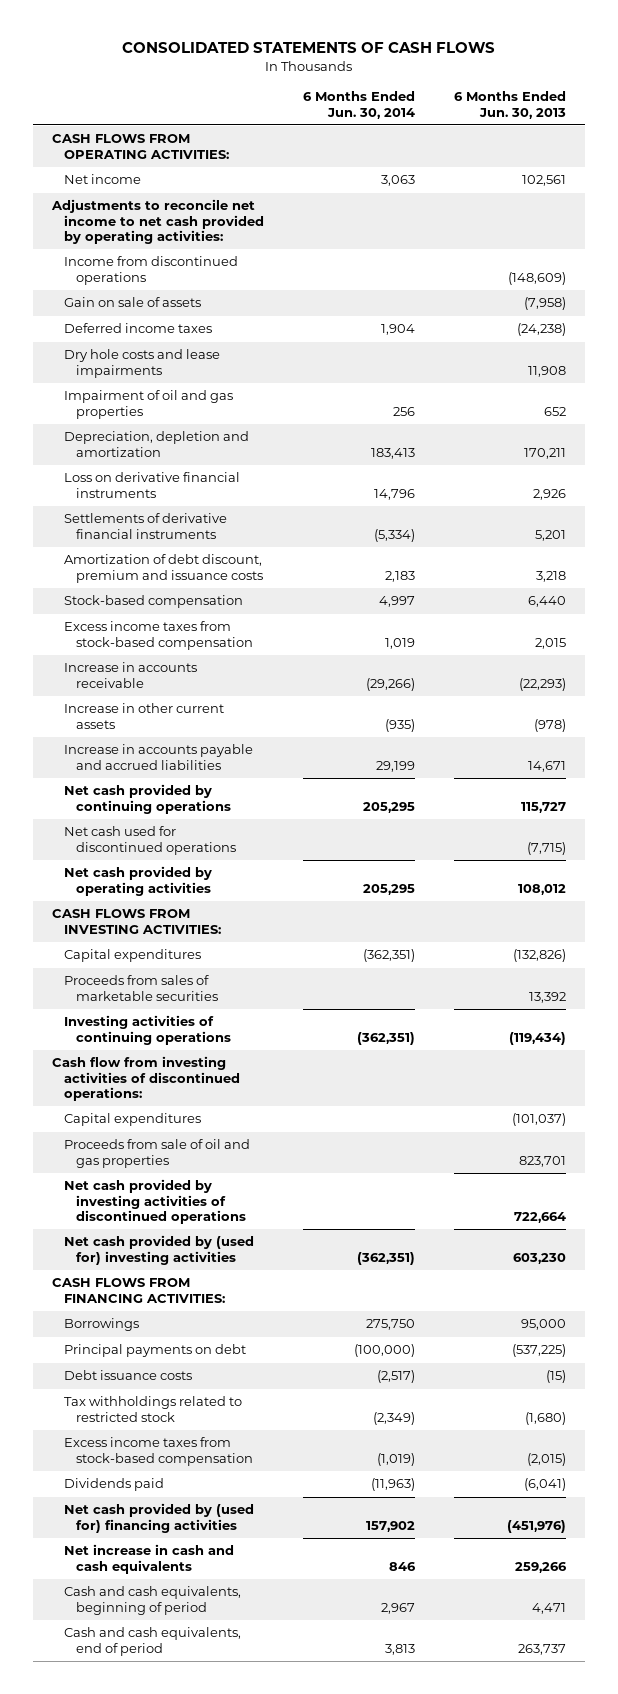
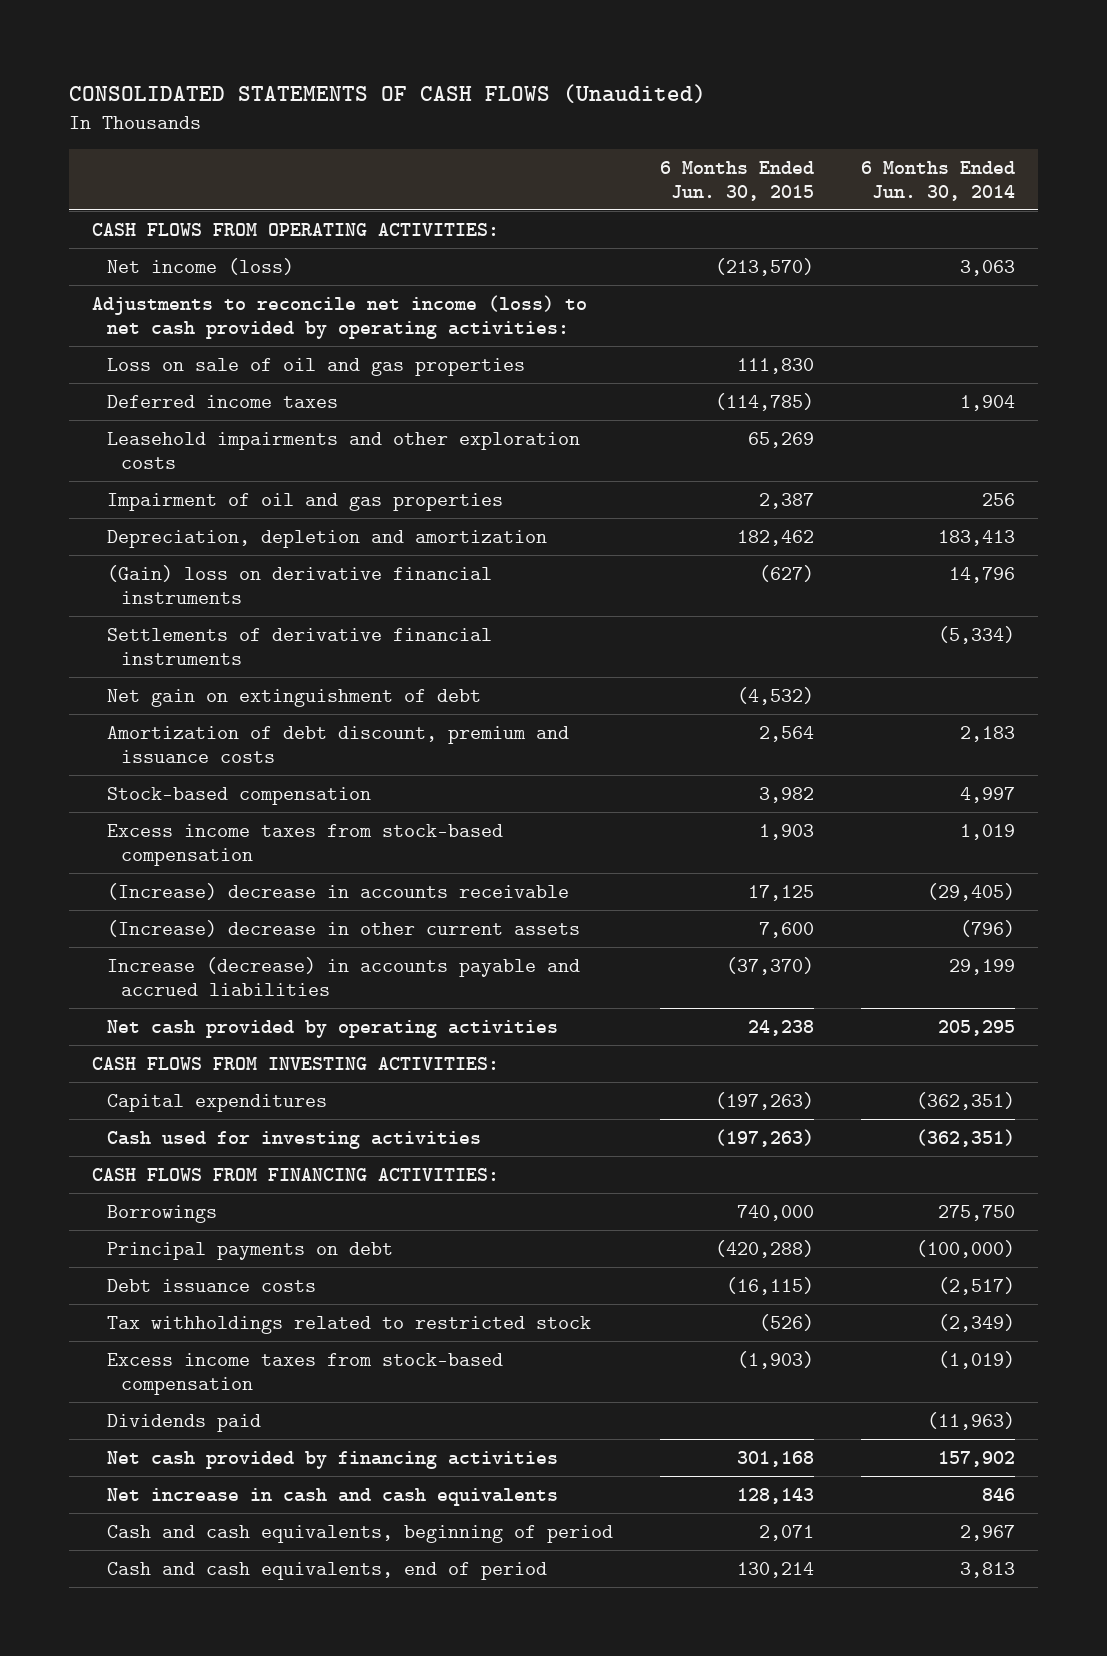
- CONSOLIDATED STATEMENTS OF CASH FLOWS
+ CONSOLIDATED STATEMENTS OF CASH FLOWS (Unaudited)
- | 6 Months Ended Jun. 30, 2014 | 6 Months Ended Jun. 30, 2013
+ | 6 Months Ended Jun. 30, 2015 | 6 Months Ended Jun. 30, 2014
- Net income | 3,063 | 102,561
- Adjustments to reconcile net income to net cash provided by operating activities:
- Income from discontinued operations | | (148,609)
- Gain on sale of assets | | (7,958)
+ Net income (loss) | (213,570) | 3,063
+ Adjustments to reconcile net income (loss) to net cash provided by operating activities:
+ Loss on sale of oil and gas properties | 111,830 |
- Dry hole costs and lease impairments | | 11,908
+ Leasehold impairments and other exploration costs | 65,269 |
- Loss on derivative financial instruments | 14,796 | 2,926
+ (Gain) loss on derivative financial instruments | (627) | 14,796
+ Net gain on extinguishment of debt | (4,532) |
- Increase in accounts receivable | (29,266) | (22,293)
- Increase in other current assets | (935) | (978)
- Increase in accounts payable and accrued liabilities | 29,199 | 14,671
- Net cash provided by continuing operations | 205,295 | 115,727
- Net cash used for discontinued operations | | (7,715)
+ (Increase) decrease in accounts receivable | 17,125 | (29,405)
+ (Increase) decrease in other current assets | 7,600 | (796)
+ Increase (decrease) in accounts payable and accrued liabilities | (37,370) | 29,199
- Proceeds from sales of marketable securities | | 13,392
- Investing activities of continuing operations | (362,351) | (119,434)
- Cash flow from investing activities of discontinued operations:
- Capital expenditures | | (101,037)
- Proceeds from sale of oil and gas properties | | 823,701
- Net cash provided by investing activities of discontinued operations | | 722,664
- Net cash provided by (used for) investing activities | (362,351) | 603,230
+ Cash used for investing activities | (197,263) | (362,351)
- Net cash provided by (used for) financing activities | 157,902 | (451,976)
+ Net cash provided by financing activities | 301,168 | 157,902

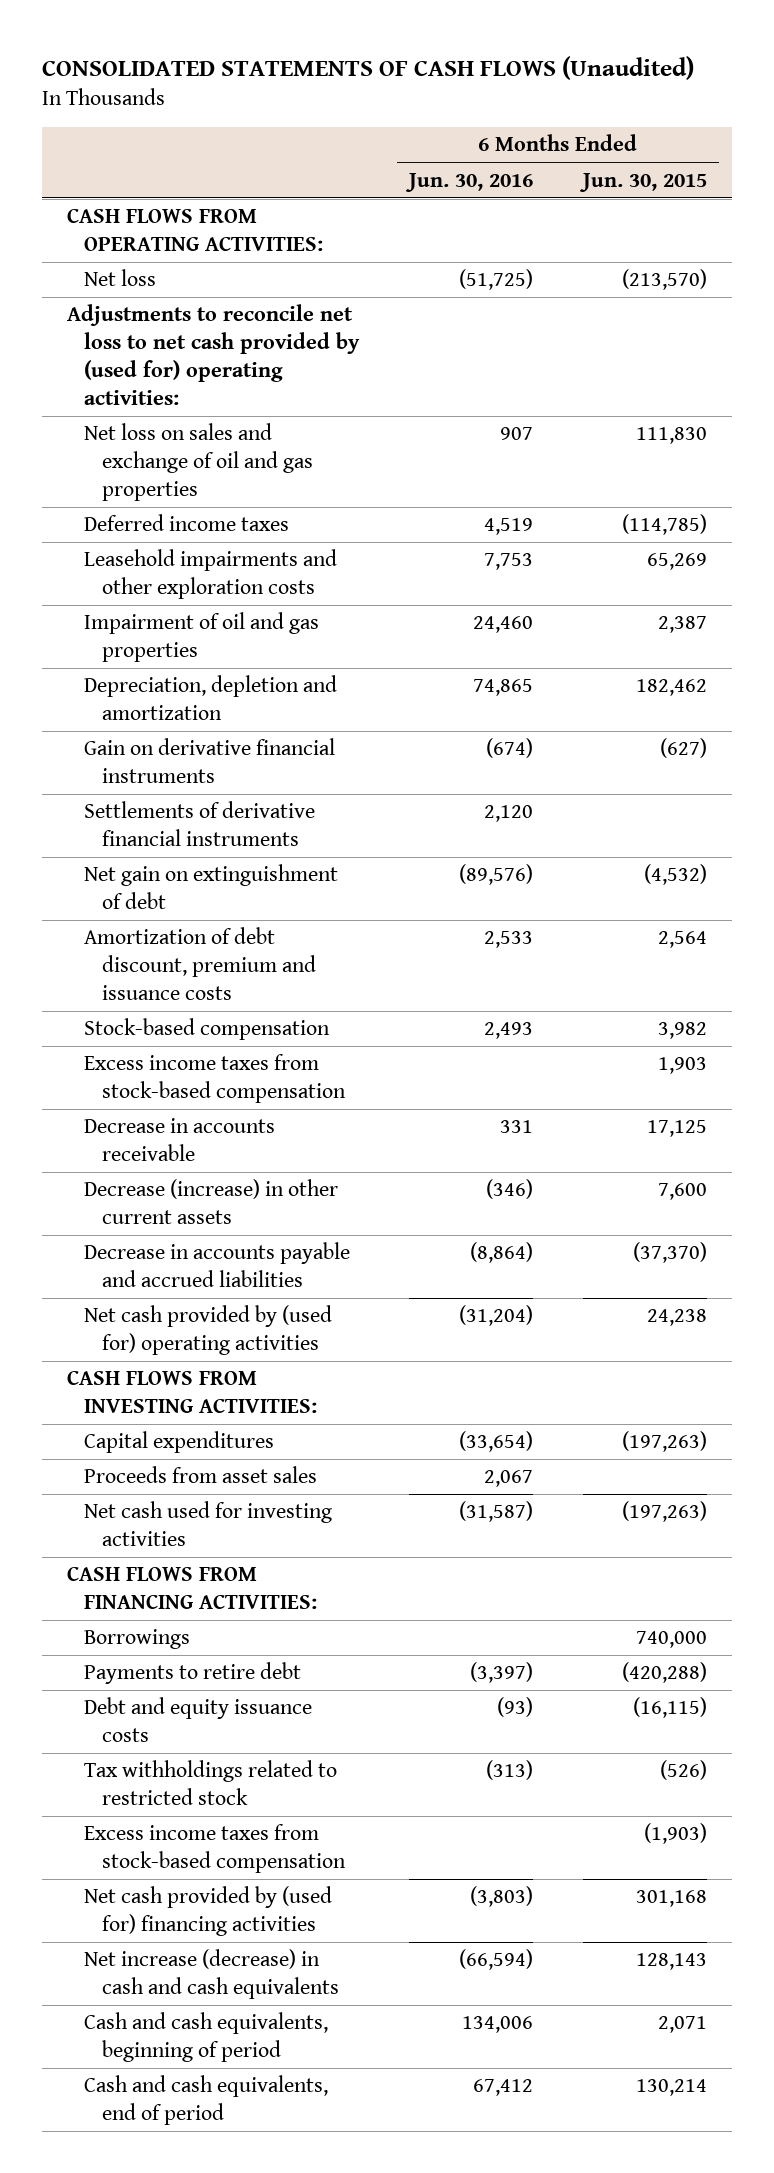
- | 6 Months Ended Jun. 30, 2015 | 6 Months Ended Jun. 30, 2014
+ | 6 Months Ended Jun. 30, 2016 | 6 Months Ended Jun. 30, 2015
- Net income (loss) | (213,570) | 3,063
- Adjustments to reconcile net income (loss) to net cash provided by operating activities:
- Loss on sale of oil and gas properties | 111,830 |
+ Net loss | (51,725) | (213,570)
+ Adjustments to reconcile net loss to net cash provided by (used for) operating activities:
+ Net loss on sales and exchange of oil and gas properties | 907 | 111,830
- (Gain) loss on derivative financial instruments | (627) | 14,796
+ Gain on derivative financial instruments | (674) | (627)
- (Increase) decrease in accounts receivable | 17,125 | (29,405)
- (Increase) decrease in other current assets | 7,600 | (796)
- Increase (decrease) in accounts payable and accrued liabilities | (37,370) | 29,199
- Net cash provided by operating activities | 24,238 | 205,295
+ Decrease in accounts receivable | 331 | 17,125
+ Decrease (increase) in other current assets | (346) | 7,600
+ Decrease in accounts payable and accrued liabilities | (8,864) | (37,370)
+ Net cash provided by (used for) operating activities | (31,204) | 24,238
- Cash used for investing activities | (197,263) | (362,351)
+ Proceeds from asset sales | 2,067 |
+ Net cash used for investing activities | (31,587) | (197,263)
- Principal payments on debt | (420,288) | (100,000)
- Debt issuance costs | (16,115) | (2,517)
+ Payments to retire debt | (3,397) | (420,288)
+ Debt and equity issuance costs | (93) | (16,115)
- Dividends paid | | (11,963)
- Net cash provided by financing activities | 301,168 | 157,902
- Net increase in cash and cash equivalents | 128,143 | 846
+ Net cash provided by (used for) financing activities | (3,803) | 301,168
+ Net increase (decrease) in cash and cash equivalents | (66,594) | 128,143

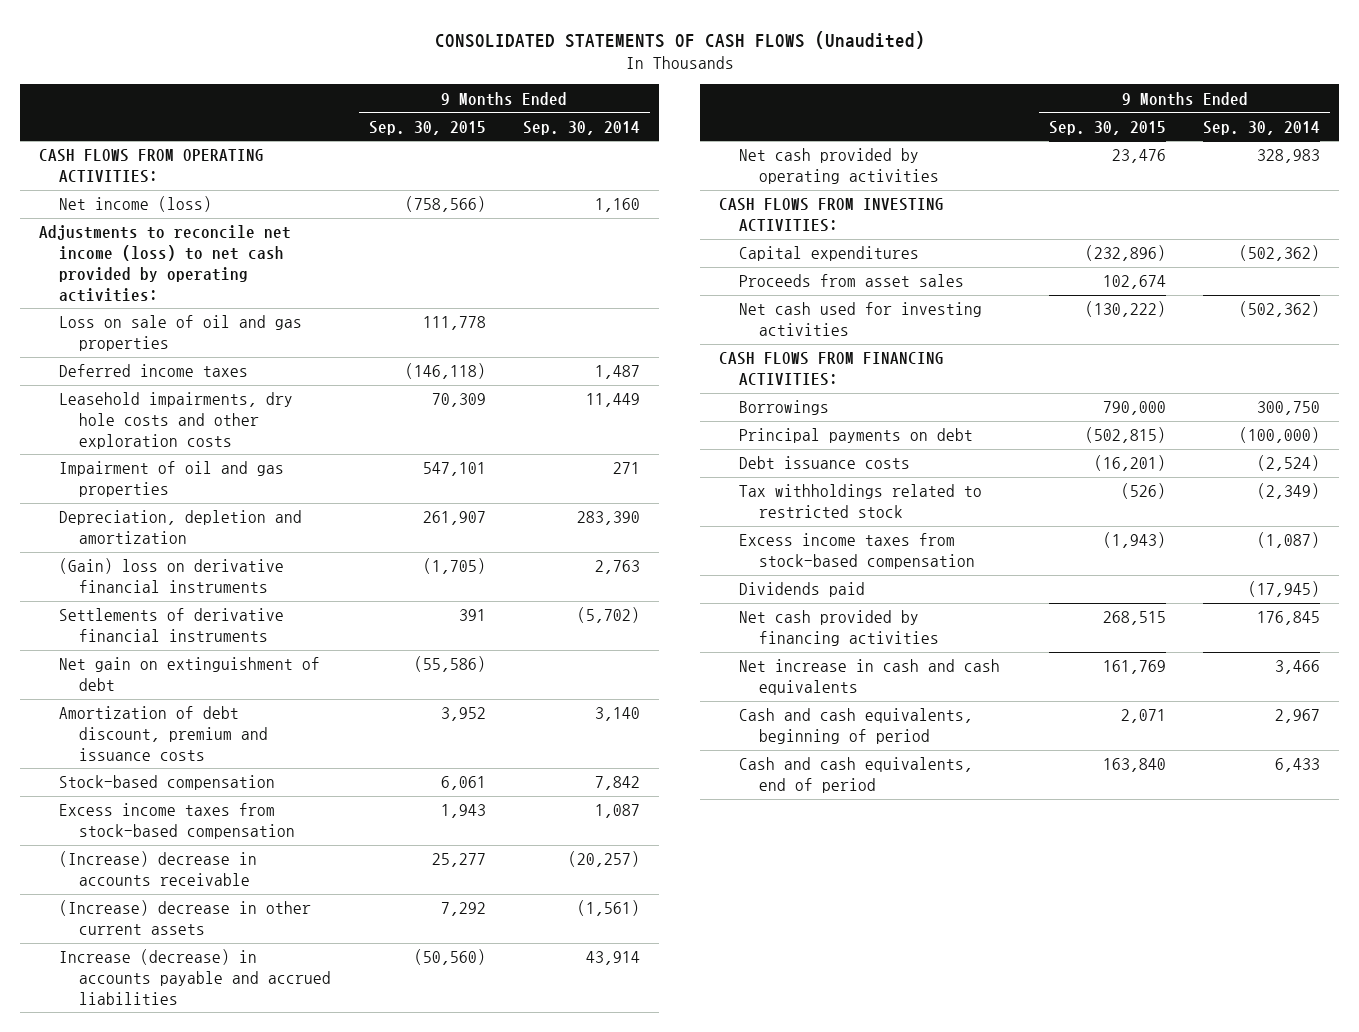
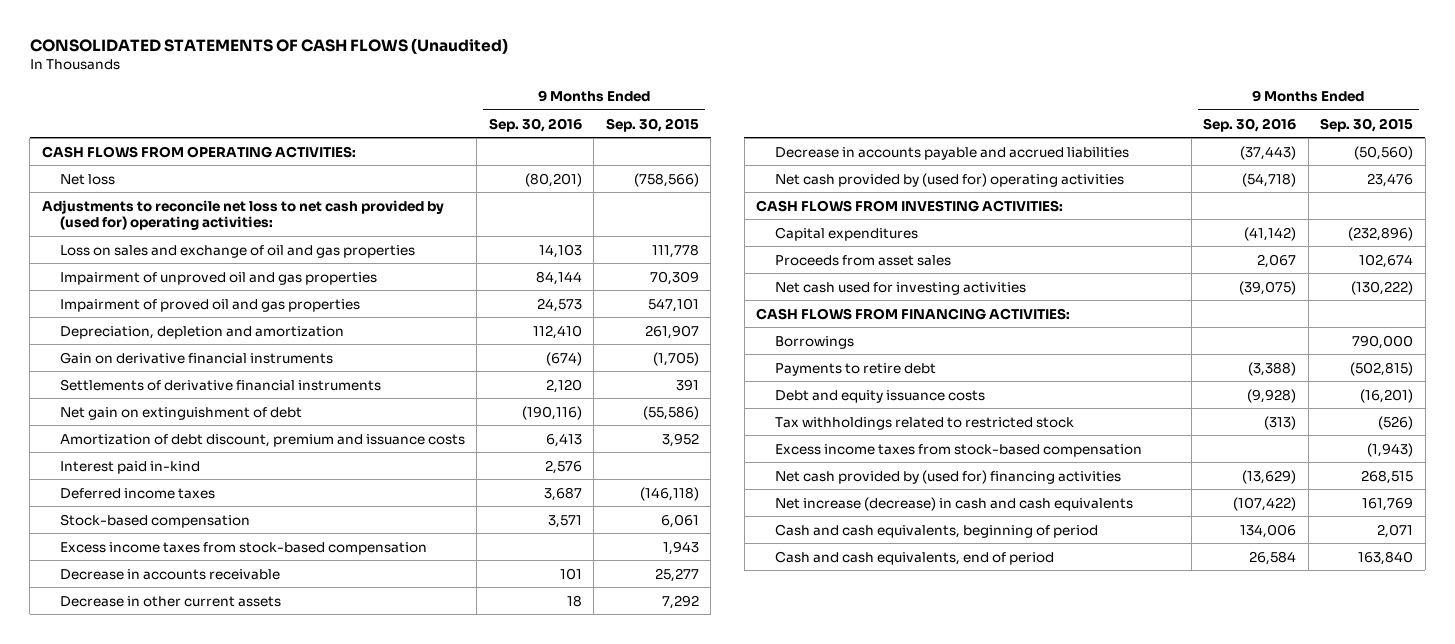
- | 9 Months Ended Sep. 30, 2015 | 9 Months Ended Sep. 30, 2014
+ | 9 Months Ended Sep. 30, 2016 | 9 Months Ended Sep. 30, 2015
- Net income (loss) | (758,566) | 1,160
- Adjustments to reconcile net income (loss) to net cash provided by operating activities:
- Loss on sale of oil and gas properties | 111,778 |
- Leasehold impairments, dry hole costs and other exploration costs | 70,309 | 11,449
- Impairment of oil and gas properties | 547,101 | 271
+ Net loss | (80,201) | (758,566)
+ Adjustments to reconcile net loss to net cash provided by (used for) operating activities:
+ Loss on sales and exchange of oil and gas properties | 14,103 | 111,778
+ Impairment of unproved oil and gas properties | 84,144 | 70,309
+ Impairment of proved oil and gas properties | 24,573 | 547,101
- (Gain) loss on derivative financial instruments | (1,705) | 2,763
+ Gain on derivative financial instruments | (674) | (1,705)
+ Interest paid in-kind | 2,576 |
moved down: Deferred income taxes | 3,687 | (146,118)
- (Increase) decrease in accounts receivable | 25,277 | (20,257)
- (Increase) decrease in other current assets | 7,292 | (1,561)
- Increase (decrease) in accounts payable and accrued liabilities | (50,560) | 43,914
- Net cash provided by operating activities | 23,476 | 328,983
+ Decrease in accounts receivable | 101 | 25,277
+ Decrease in other current assets | 18 | 7,292
+ Decrease in accounts payable and accrued liabilities | (37,443) | (50,560)
+ Net cash provided by (used for) operating activities | (54,718) | 23,476
- Principal payments on debt | (502,815) | (100,000)
- Debt issuance costs | (16,201) | (2,524)
+ Payments to retire debt | (3,388) | (502,815)
+ Debt and equity issuance costs | (9,928) | (16,201)
- Dividends paid | | (17,945)
- Net cash provided by financing activities | 268,515 | 176,845
- Net increase in cash and cash equivalents | 161,769 | 3,466
+ Net cash provided by (used for) financing activities | (13,629) | 268,515
+ Net increase (decrease) in cash and cash equivalents | (107,422) | 161,769

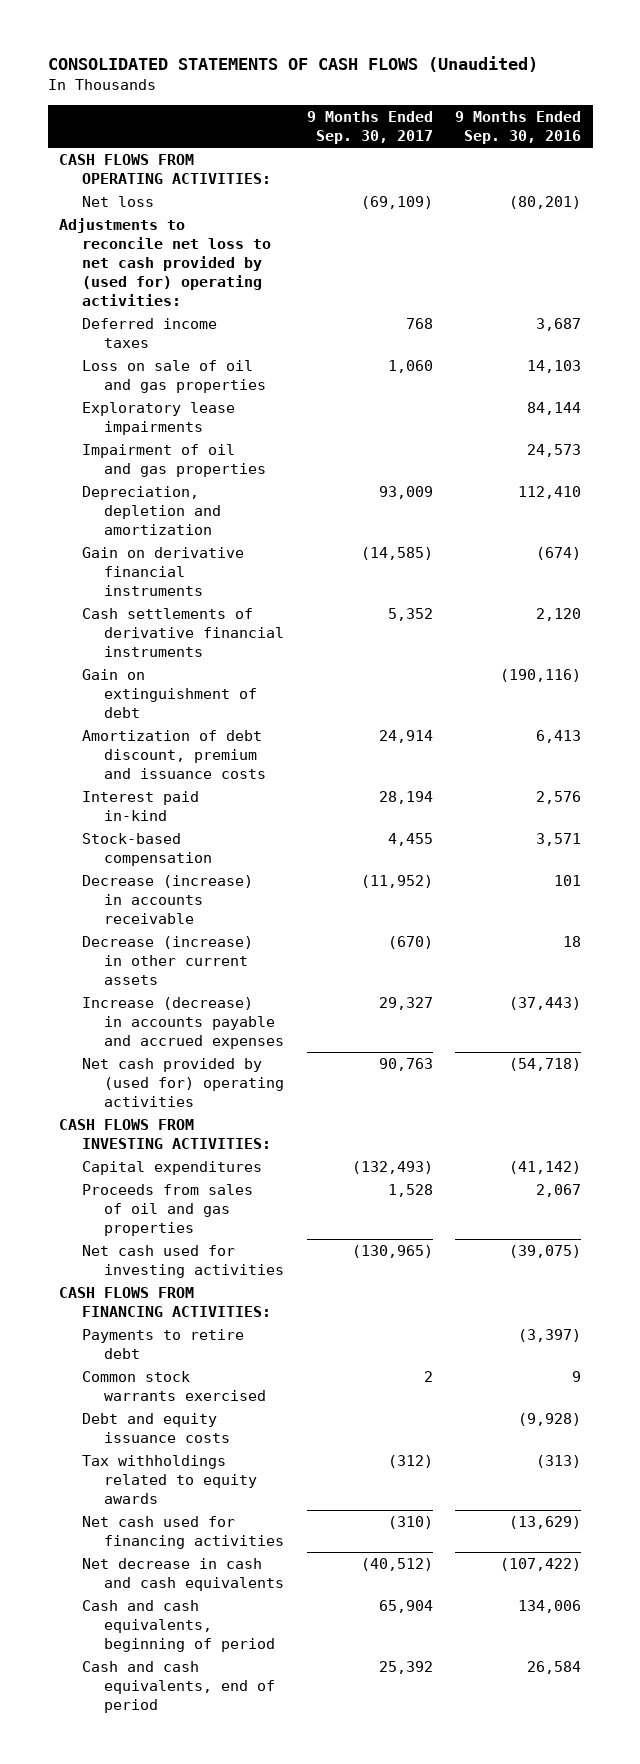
- | 9 Months Ended Sep. 30, 2016 | 9 Months Ended Sep. 30, 2015
+ | 9 Months Ended Sep. 30, 2017 | 9 Months Ended Sep. 30, 2016
- Loss on sales and exchange of oil and gas properties | 14,103 | 111,778
- Impairment of unproved oil and gas properties | 84,144 | 70,309
- Impairment of proved oil and gas properties | 24,573 | 547,101
moved up: Deferred income taxes | 768 | 3,687
+ Loss on sale of oil and gas properties | 1,060 | 14,103
+ Exploratory lease impairments | | 84,144
+ Impairment of oil and gas properties | | 24,573
- Settlements of derivative financial instruments | 2,120 | 391
- Net gain on extinguishment of debt | (190,116) | (55,586)
+ Cash settlements of derivative financial instruments | 5,352 | 2,120
+ Gain on extinguishment of debt | | (190,116)
- Excess income taxes from stock-based compensation | | 1,943
- Decrease in accounts receivable | 101 | 25,277
- Decrease in other current assets | 18 | 7,292
- Decrease in accounts payable and accrued liabilities | (37,443) | (50,560)
+ Decrease (increase) in accounts receivable | (11,952) | 101
+ Decrease (increase) in other current assets | (670) | 18
+ Increase (decrease) in accounts payable and accrued expenses | 29,327 | (37,443)
- Proceeds from asset sales | 2,067 | 102,674
+ Proceeds from sales of oil and gas properties | 1,528 | 2,067
- Borrowings | | 790,000
- Payments to retire debt | (3,388) | (502,815)
+ Payments to retire debt | | (3,397)
+ Common stock warrants exercised | 2 | 9
- Tax withholdings related to restricted stock | (313) | (526)
- Excess income taxes from stock-based compensation | | (1,943)
- Net cash provided by (used for) financing activities | (13,629) | 268,515
- Net increase (decrease) in cash and cash equivalents | (107,422) | 161,769
+ Tax withholdings related to equity awards | (312) | (313)
+ Net cash used for financing activities | (310) | (13,629)
+ Net decrease in cash and cash equivalents | (40,512) | (107,422)

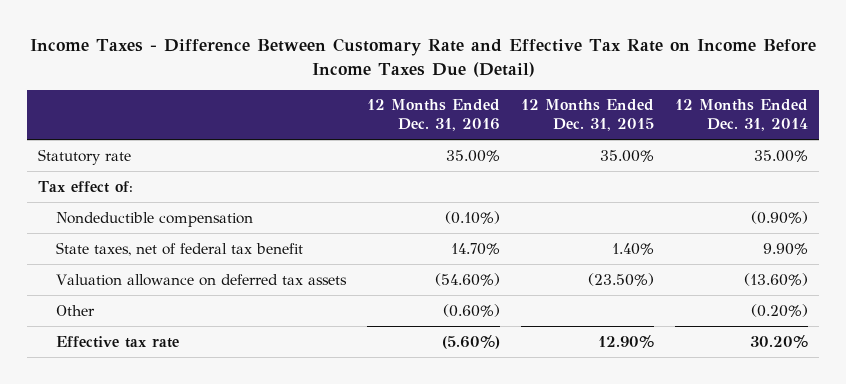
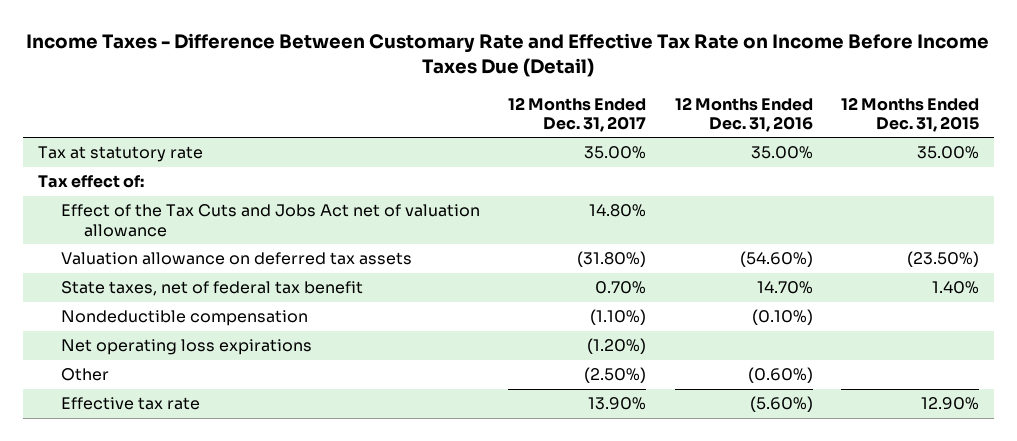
- | 12 Months Ended Dec. 31, 2016 | 12 Months Ended Dec. 31, 2015 | 12 Months Ended Dec. 31, 2014
+ | 12 Months Ended Dec. 31, 2017 | 12 Months Ended Dec. 31, 2016 | 12 Months Ended Dec. 31, 2015
- Statutory rate | 35.00% | 35.00% | 35.00%
+ Tax at statutory rate | 35.00% | 35.00% | 35.00%
+ Effect of the Tax Cuts and Jobs Act net of valuation allowance | 14.80% | |
moved down: State taxes, net of federal tax benefit | 0.70% | 14.70% | 1.40%
moved down: Nondeductible compensation | (1.10%) | (0.10%) |
+ Net operating loss expirations | (1.20%) | |

